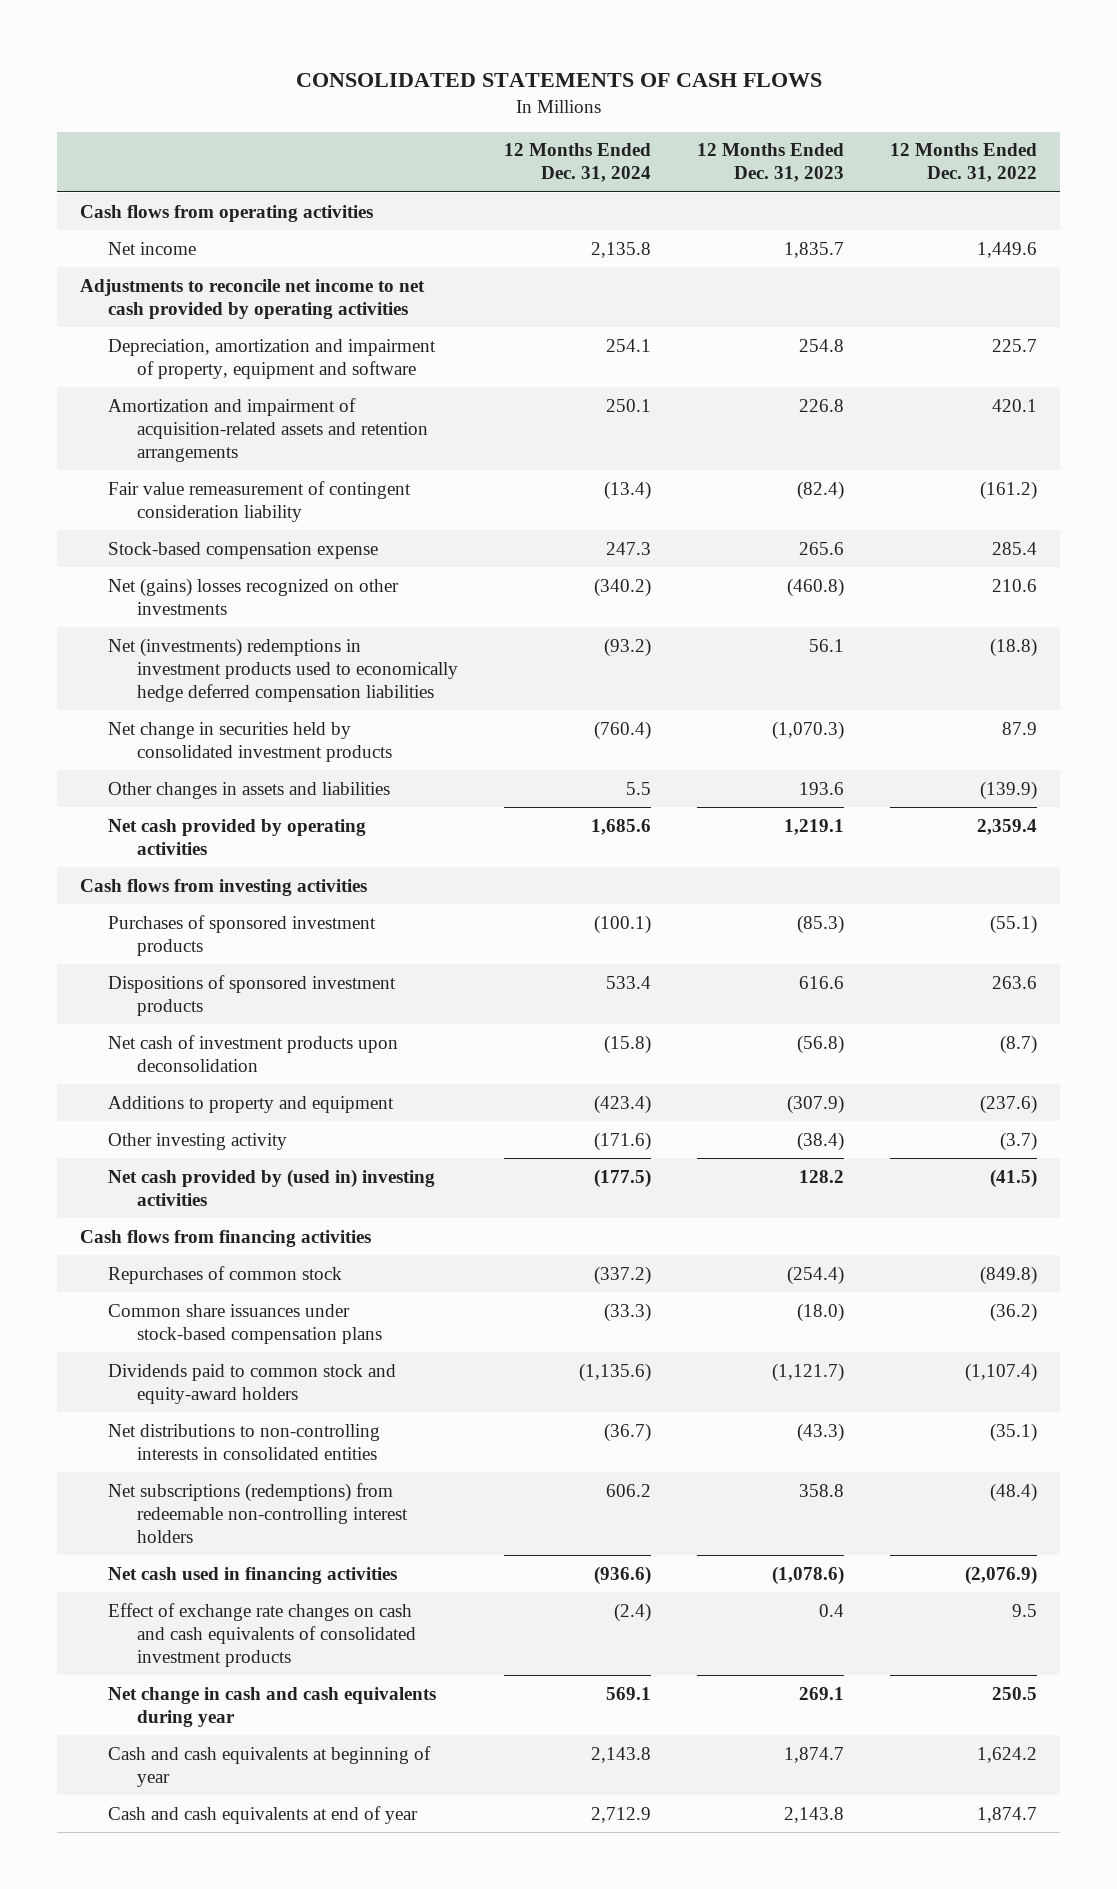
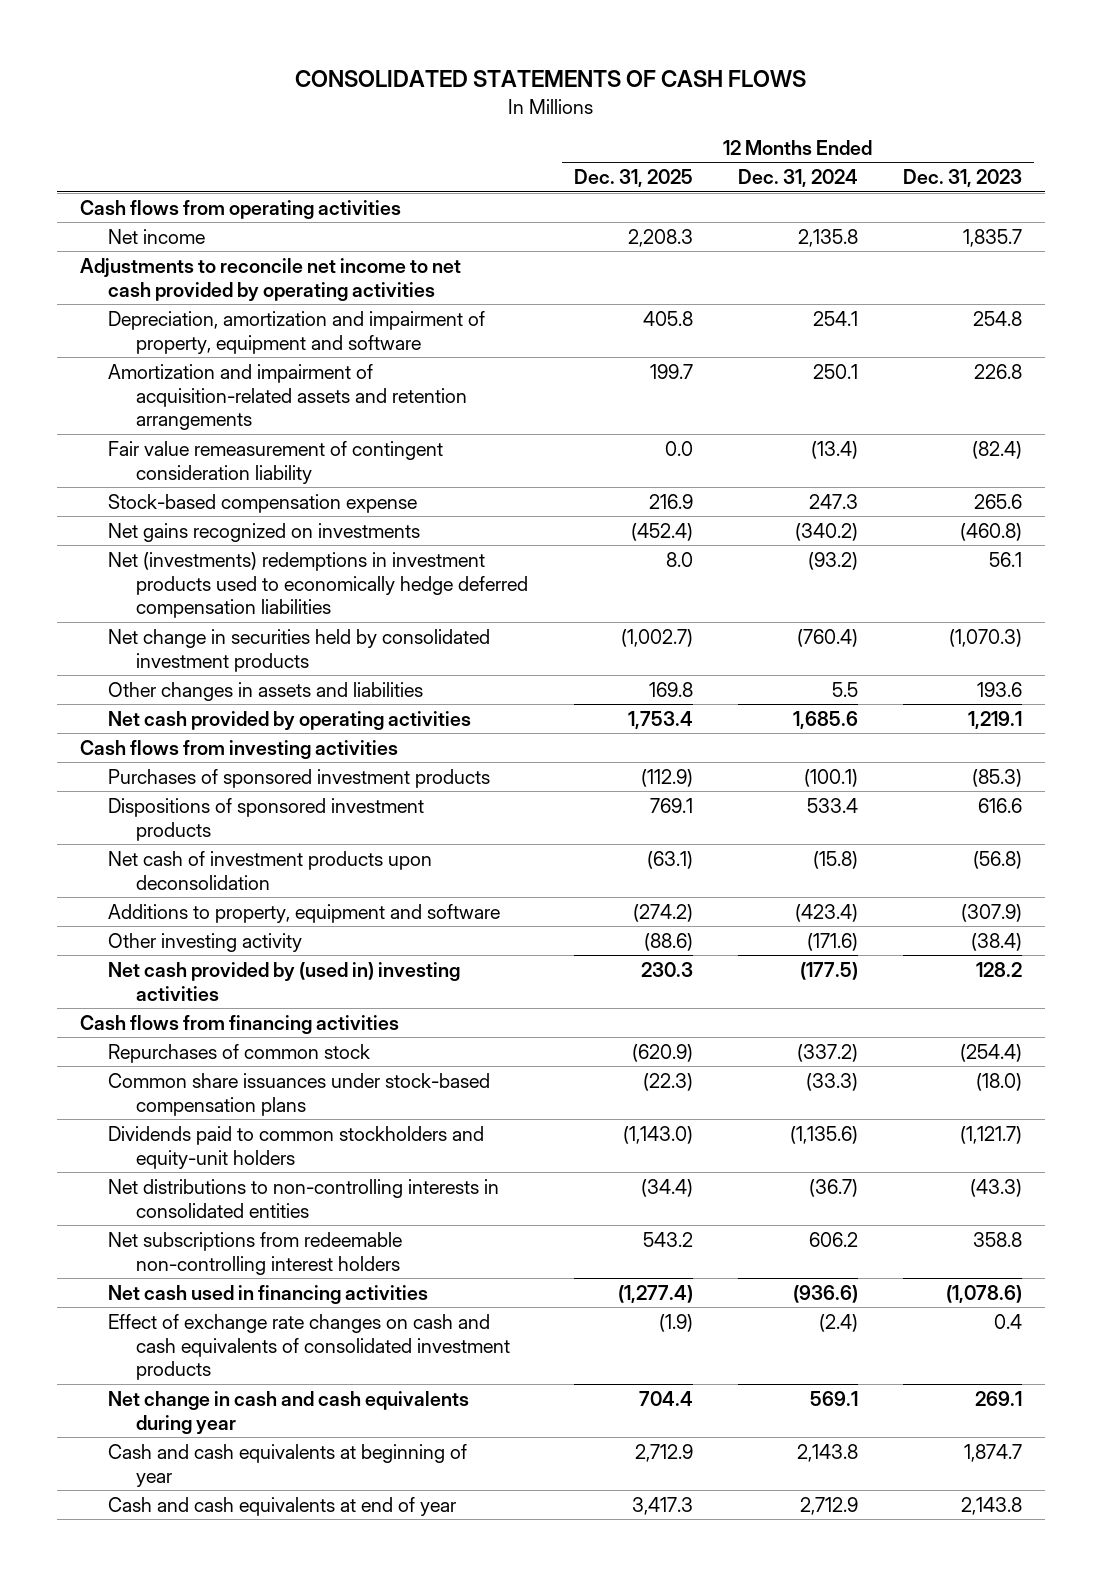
- | 12 Months Ended Dec. 31, 2024 | 12 Months Ended Dec. 31, 2023 | 12 Months Ended Dec. 31, 2022
+ | 12 Months Ended Dec. 31, 2025 | 12 Months Ended Dec. 31, 2024 | 12 Months Ended Dec. 31, 2023
- Net (gains) losses recognized on other investments | (340.2) | (460.8) | 210.6
+ Net gains recognized on investments | (452.4) | (340.2) | (460.8)
- Additions to property and equipment | (423.4) | (307.9) | (237.6)
+ Additions to property, equipment and software | (274.2) | (423.4) | (307.9)
- Dividends paid to common stock and equity-award holders | (1,135.6) | (1,121.7) | (1,107.4)
+ Dividends paid to common stockholders and equity-unit holders | (1,143.0) | (1,135.6) | (1,121.7)
- Net subscriptions (redemptions) from redeemable non-controlling interest holders | 606.2 | 358.8 | (48.4)
+ Net subscriptions from redeemable non-controlling interest holders | 543.2 | 606.2 | 358.8

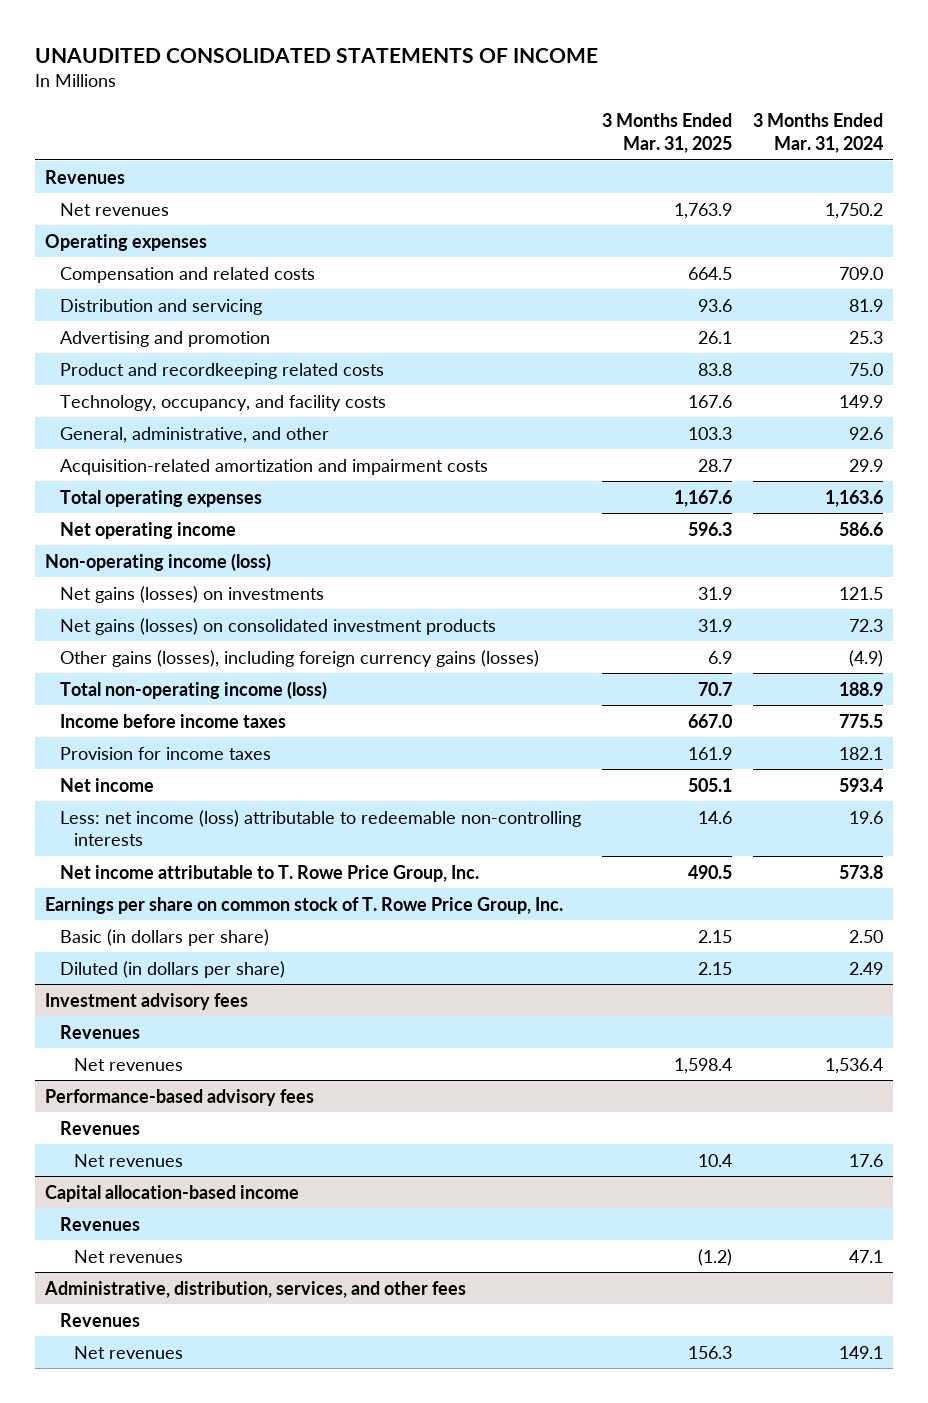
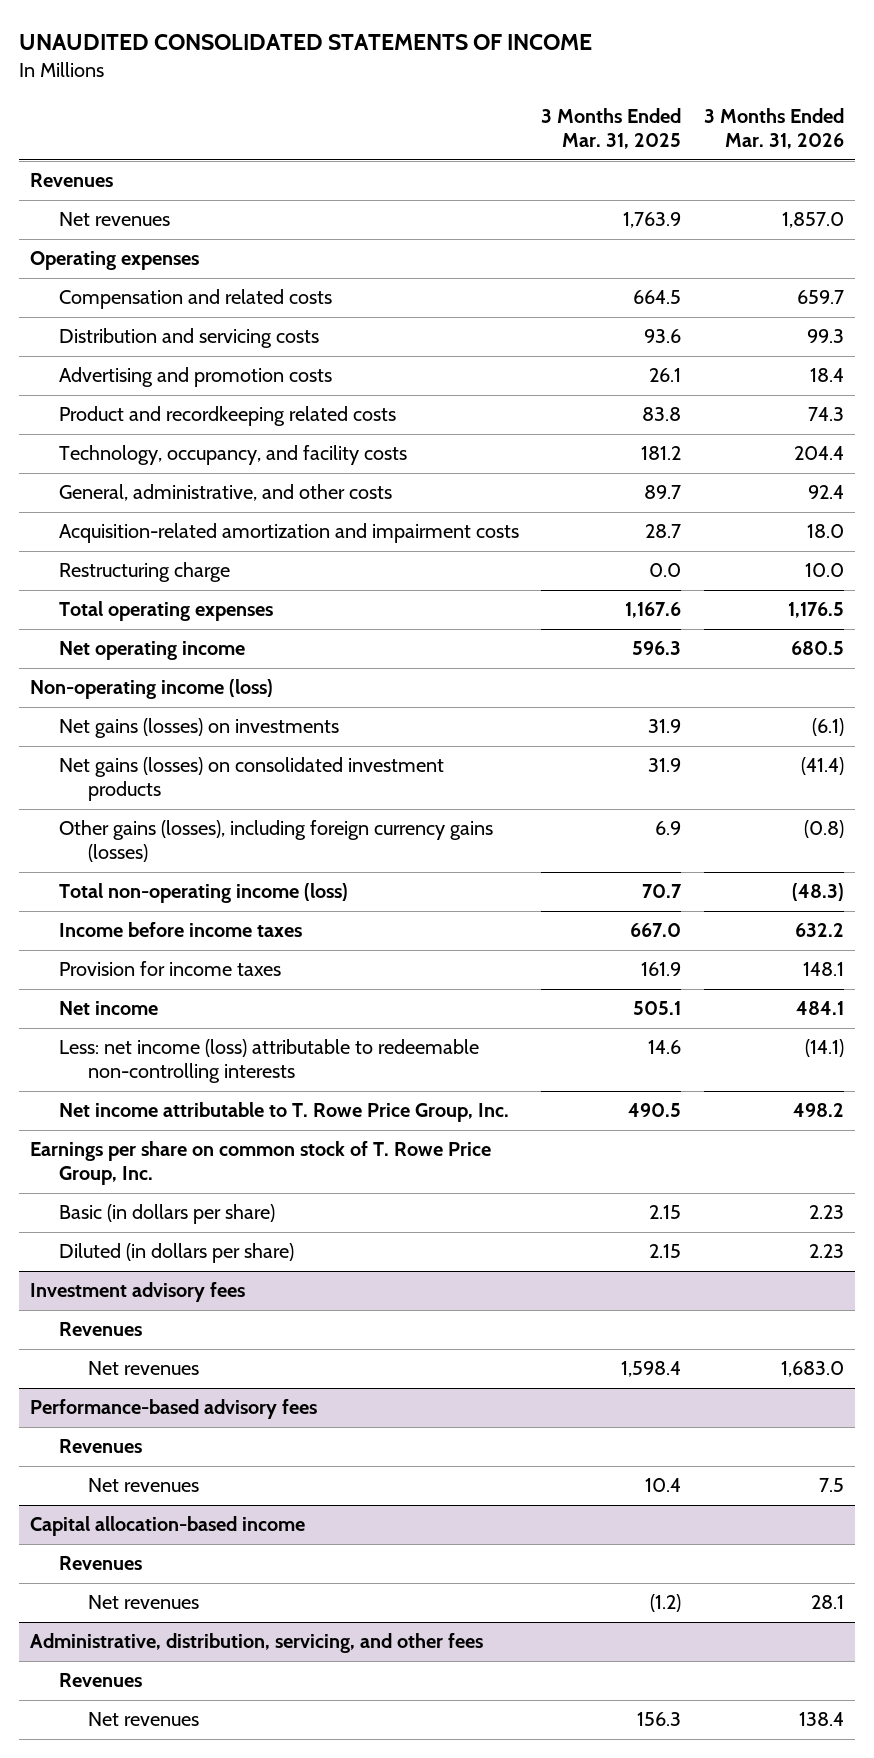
- | 3 Months Ended Mar. 31, 2025 | 3 Months Ended Mar. 31, 2024
+ | 3 Months Ended Mar. 31, 2025 | 3 Months Ended Mar. 31, 2026
- Distribution and servicing | 93.6 | 81.9
- Advertising and promotion | 26.1 | 25.3
+ Distribution and servicing costs | 93.6 | 99.3
+ Advertising and promotion costs | 26.1 | 18.4
- Technology, occupancy, and facility costs | 167.6 | 149.9
- General, administrative, and other | 103.3 | 92.6
+ Technology, occupancy, and facility costs | 181.2 | 204.4
+ General, administrative, and other costs | 89.7 | 92.4
+ Restructuring charge | 0.0 | 10.0
- Administrative, distribution, services, and other fees
+ Administrative, distribution, servicing, and other fees

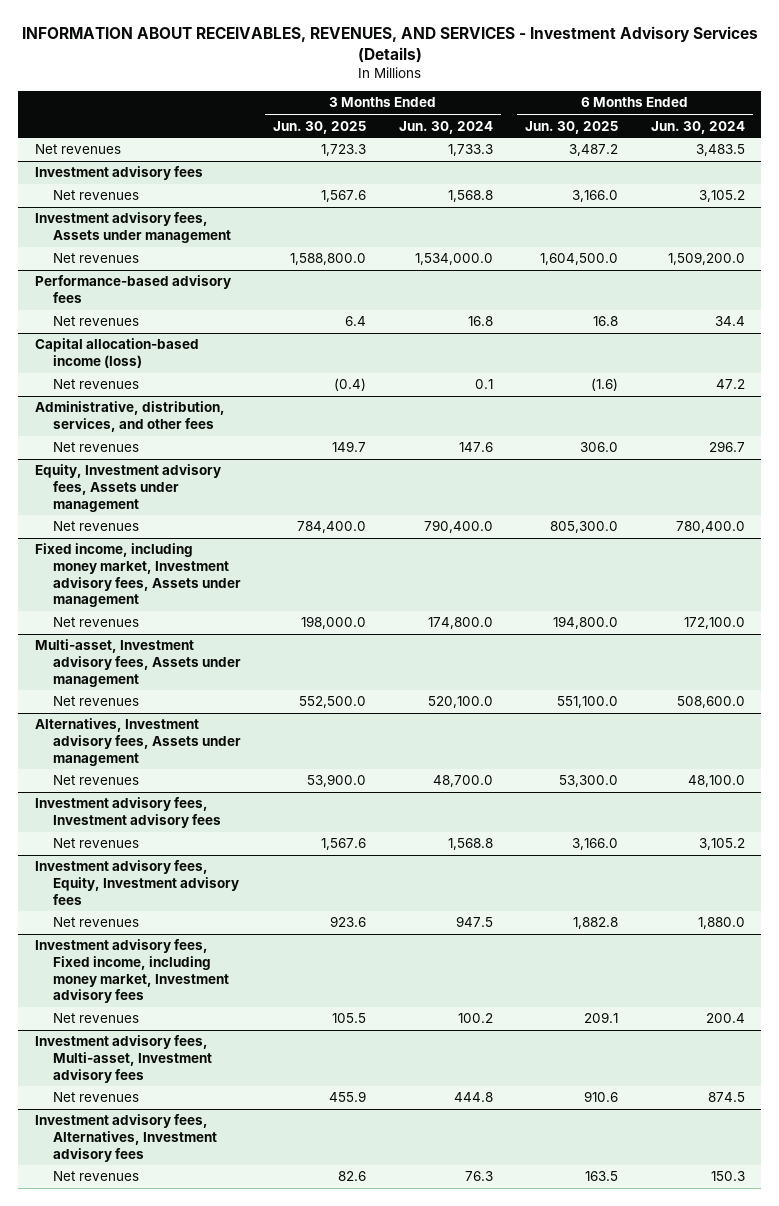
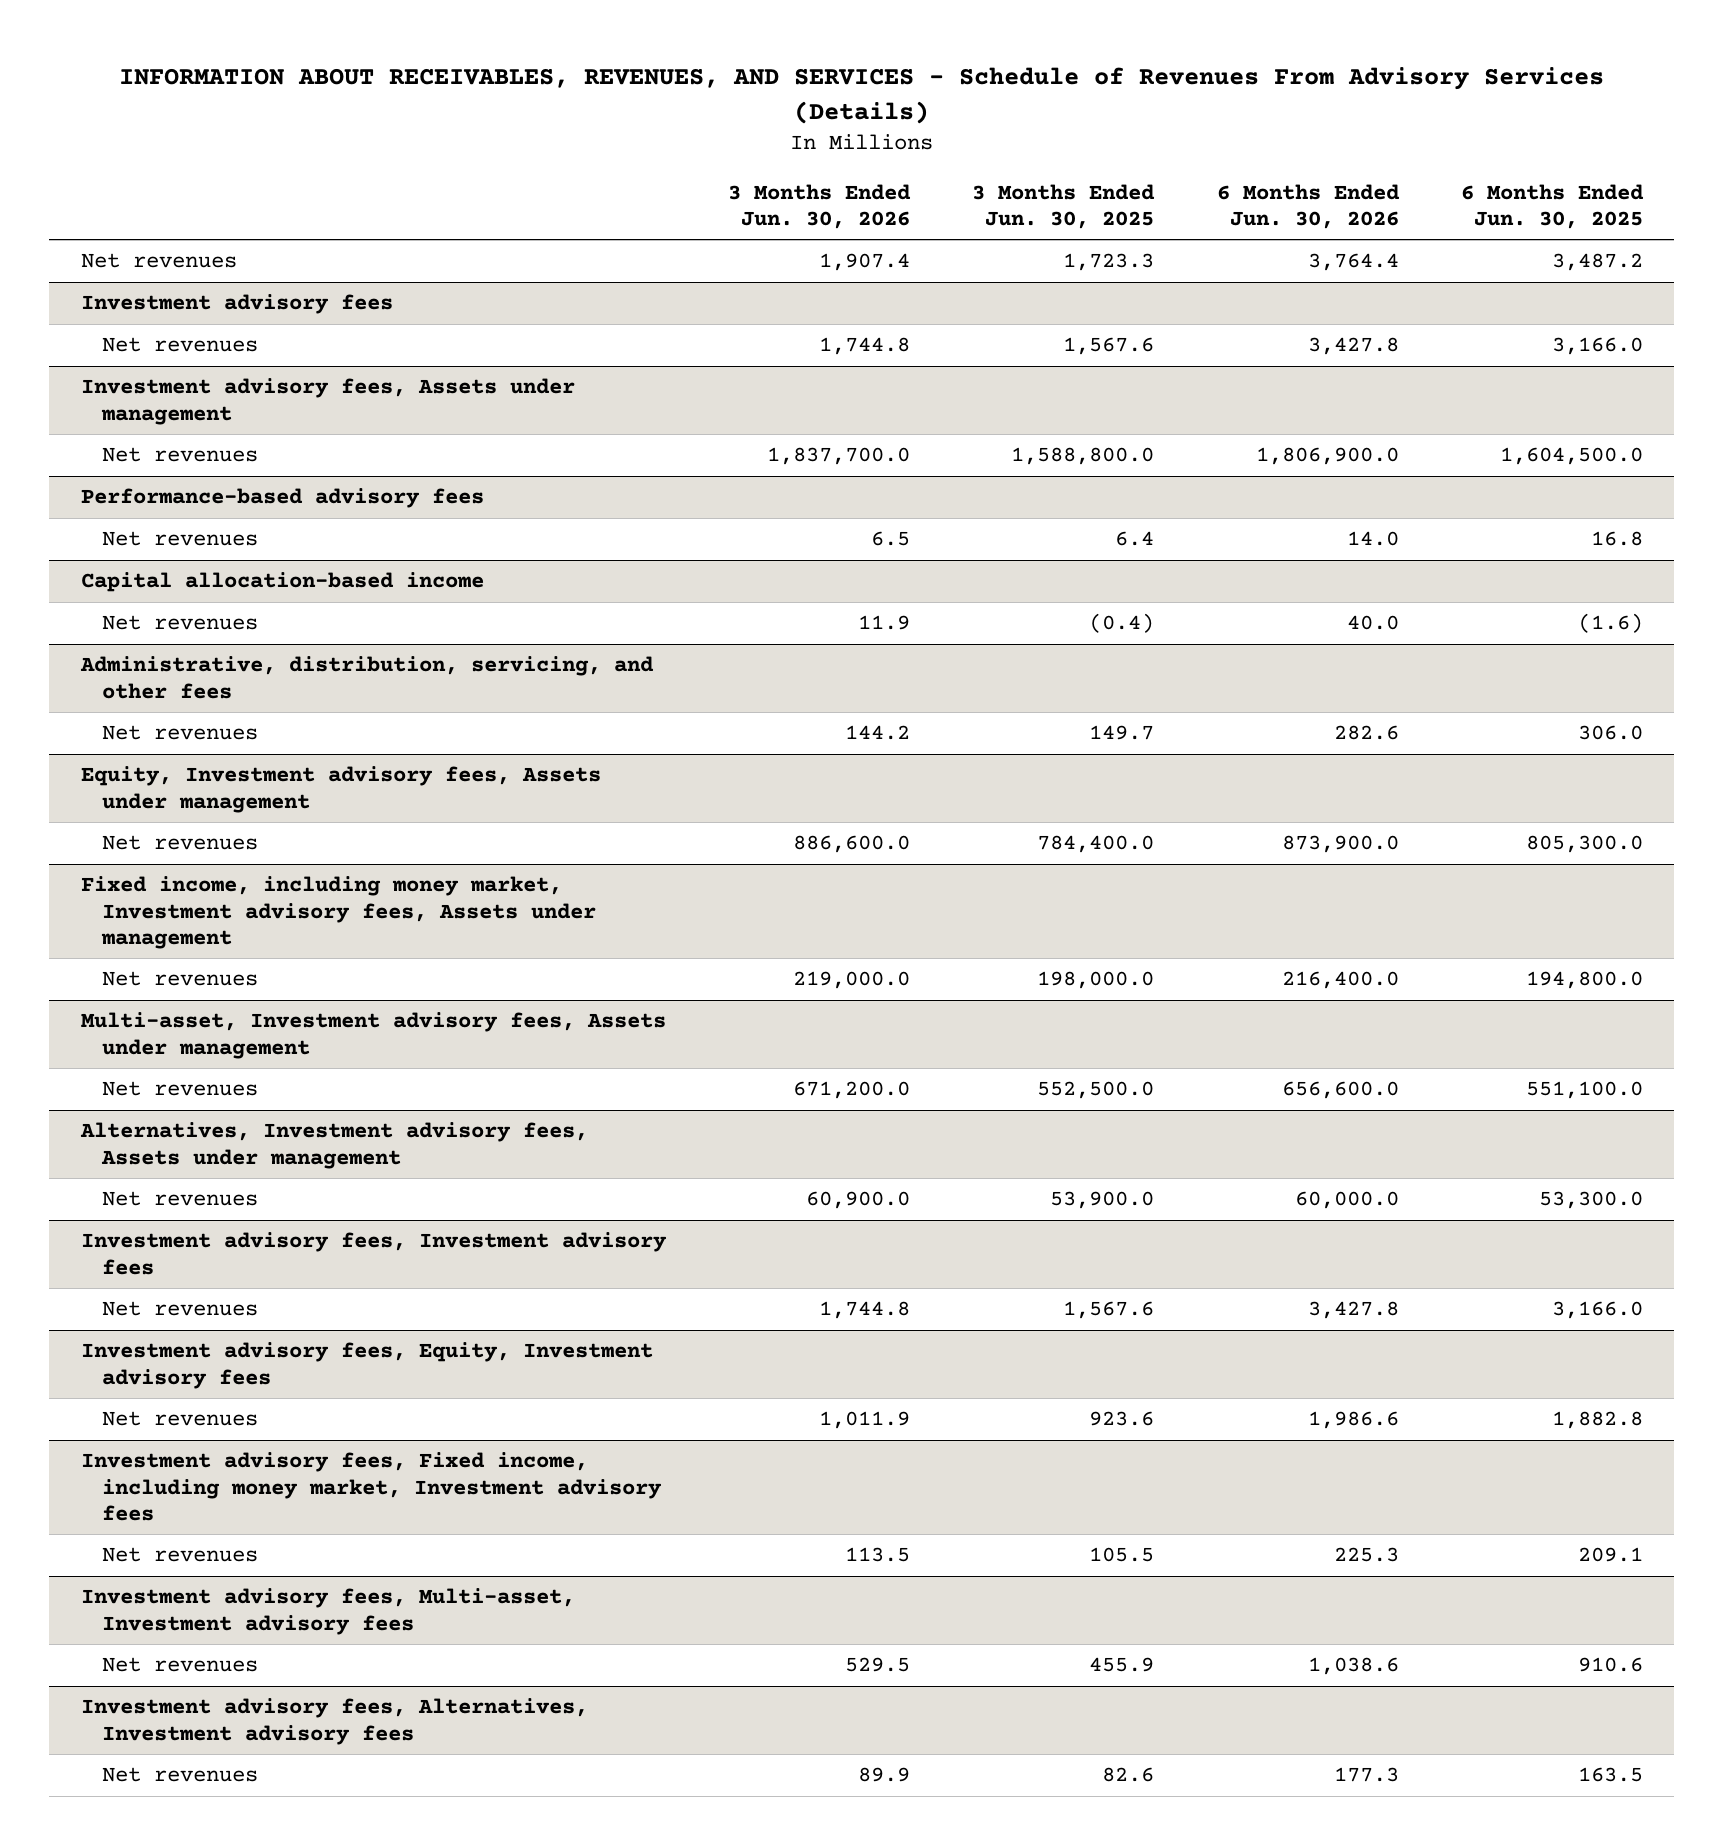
- INFORMATION ABOUT RECEIVABLES, REVENUES, AND SERVICES - Investment Advisory Services (Details)
+ INFORMATION ABOUT RECEIVABLES, REVENUES, AND SERVICES - Schedule of Revenues From Advisory Services (Details)
- | 3 Months Ended Jun. 30, 2025 | 3 Months Ended Jun. 30, 2024 | 6 Months Ended Jun. 30, 2025 | 6 Months Ended Jun. 30, 2024
+ | 3 Months Ended Jun. 30, 2026 | 3 Months Ended Jun. 30, 2025 | 6 Months Ended Jun. 30, 2026 | 6 Months Ended Jun. 30, 2025
- Capital allocation-based income (loss)
+ Capital allocation-based income
- Administrative, distribution, services, and other fees
+ Administrative, distribution, servicing, and other fees

